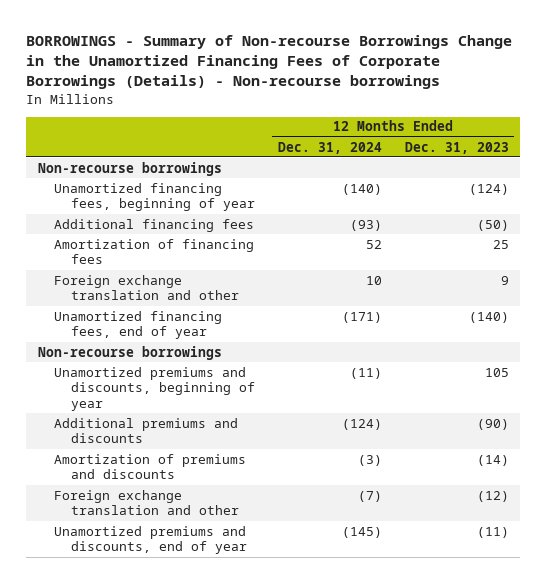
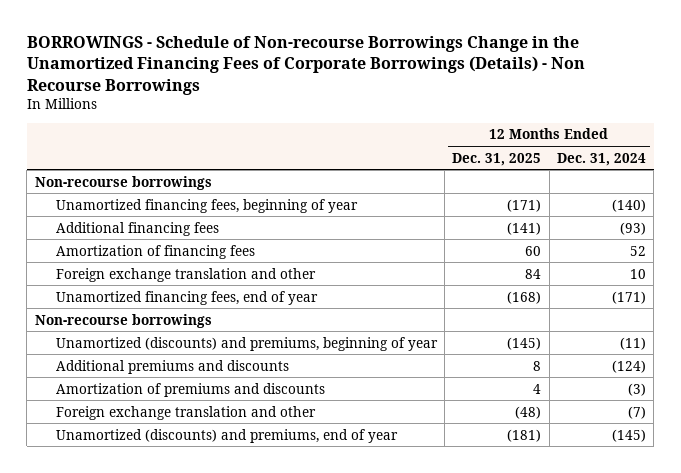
- BORROWINGS - Summary of Non-recourse Borrowings Change in the Unamortized Financing Fees of Corporate Borrowings (Details) - Non-recourse borrowings
+ BORROWINGS - Schedule of Non-recourse Borrowings Change in the Unamortized Financing Fees of Corporate Borrowings (Details) - Non Recourse Borrowings
- | 12 Months Ended Dec. 31, 2024 | 12 Months Ended Dec. 31, 2023
+ | 12 Months Ended Dec. 31, 2025 | 12 Months Ended Dec. 31, 2024
- Unamortized premiums and discounts, beginning of year | (11) | 105
+ Unamortized (discounts) and premiums, beginning of year | (145) | (11)
- Unamortized premiums and discounts, end of year | (145) | (11)
+ Unamortized (discounts) and premiums, end of year | (181) | (145)

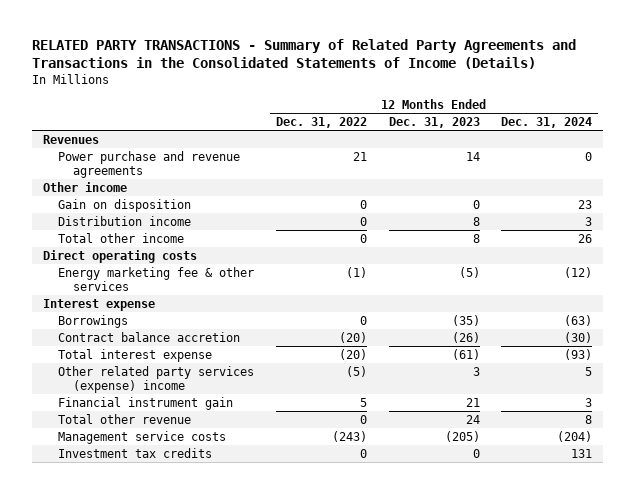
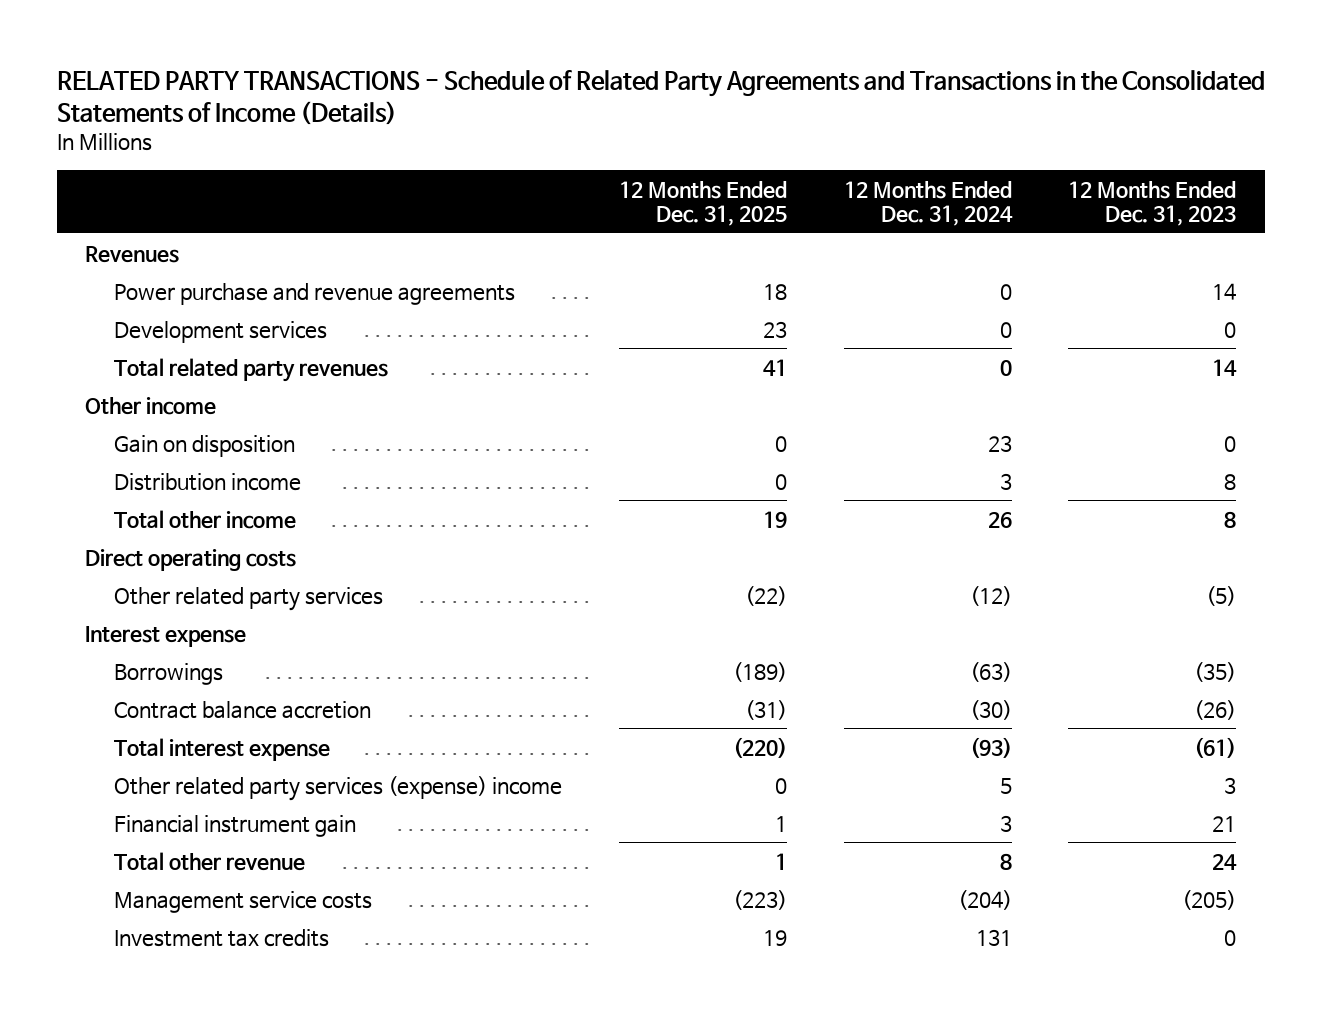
- RELATED PARTY TRANSACTIONS - Summary of Related Party Agreements and Transactions in the Consolidated Statements of Income (Details)
+ RELATED PARTY TRANSACTIONS - Schedule of Related Party Agreements and Transactions in the Consolidated Statements of Income (Details)
- | 12 Months Ended Dec. 31, 2022 | 12 Months Ended Dec. 31, 2023 | 12 Months Ended Dec. 31, 2024
+ | 12 Months Ended Dec. 31, 2025 | 12 Months Ended Dec. 31, 2024 | 12 Months Ended Dec. 31, 2023
+ Development services | 23 | 0 | 0
+ Total related party revenues | 41 | 0 | 14
- Energy marketing fee & other services | (1) | (5) | (12)
+ Other related party services | (22) | (12) | (5)

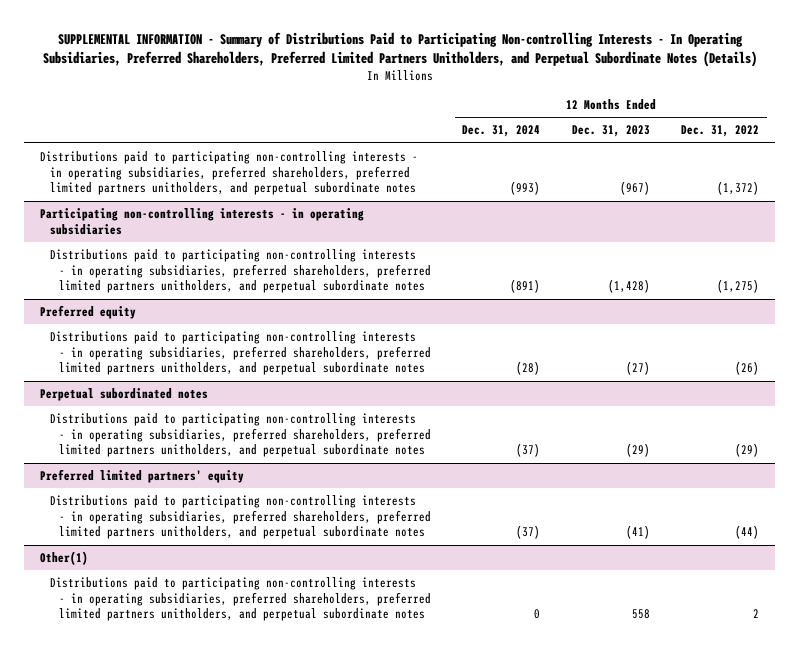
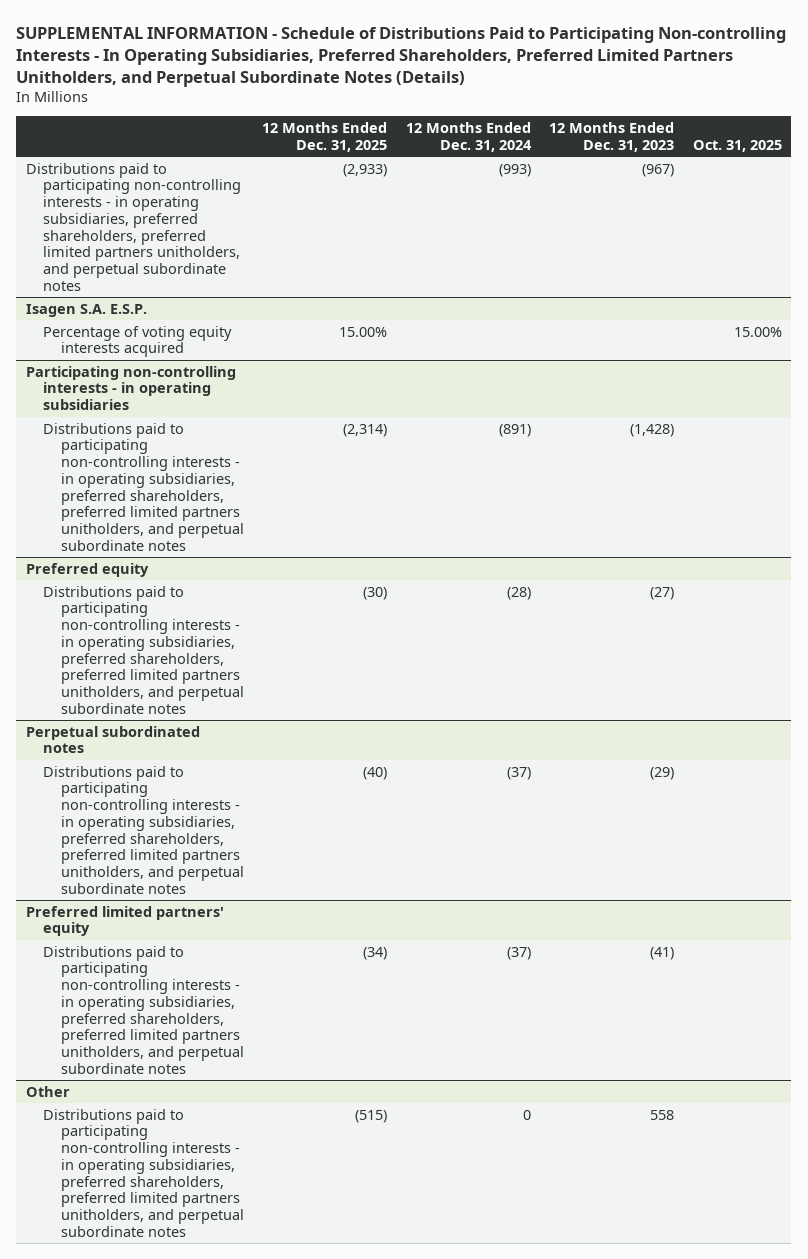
- SUPPLEMENTAL INFORMATION - Summary of Distributions Paid to Participating Non-controlling Interests - In Operating Subsidiaries, Preferred Shareholders, Preferred Limited Partners Unitholders, and Perpetual Subordinate Notes (Details)
+ SUPPLEMENTAL INFORMATION - Schedule of Distributions Paid to Participating Non-controlling Interests - In Operating Subsidiaries, Preferred Shareholders, Preferred Limited Partners Unitholders, and Perpetual Subordinate Notes (Details)
- | 12 Months Ended Dec. 31, 2024 | 12 Months Ended Dec. 31, 2023 | 12 Months Ended Dec. 31, 2022
+ | 12 Months Ended Dec. 31, 2025 | 12 Months Ended Dec. 31, 2024 | 12 Months Ended Dec. 31, 2023 | Oct. 31, 2025
+ Isagen S.A. E.S.P.
+ Percentage of voting equity interests acquired | 15.00% | | | 15.00%
- Other(1)
+ Other

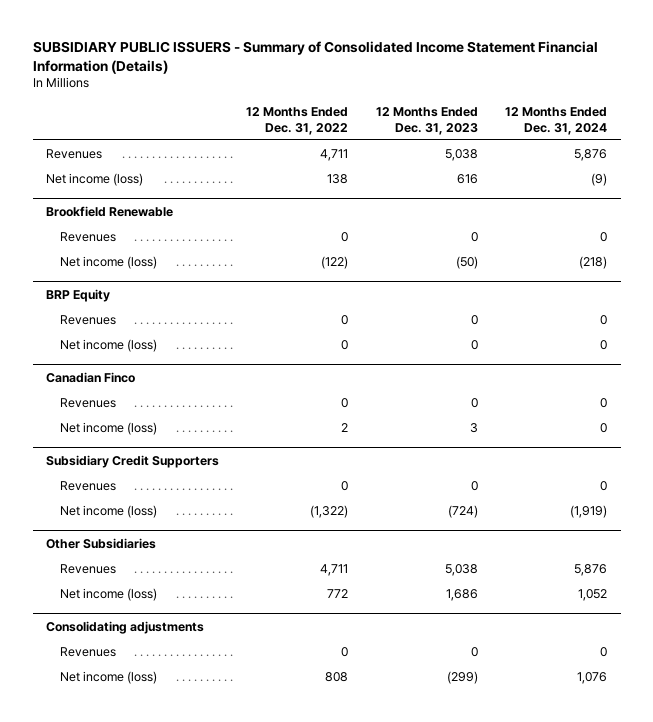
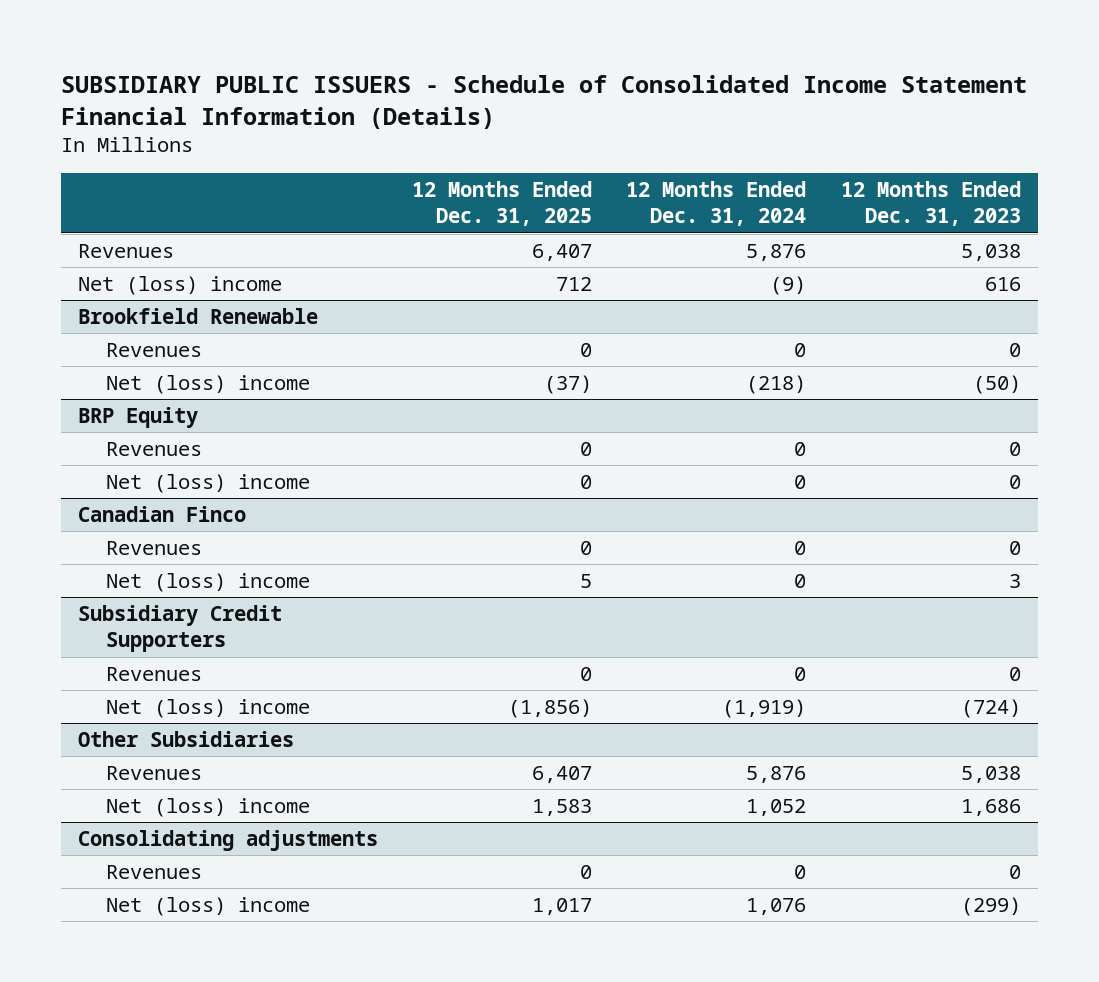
- SUBSIDIARY PUBLIC ISSUERS - Summary of Consolidated Income Statement Financial Information (Details)
+ SUBSIDIARY PUBLIC ISSUERS - Schedule of Consolidated Income Statement Financial Information (Details)
- | 12 Months Ended Dec. 31, 2022 | 12 Months Ended Dec. 31, 2023 | 12 Months Ended Dec. 31, 2024
+ | 12 Months Ended Dec. 31, 2025 | 12 Months Ended Dec. 31, 2024 | 12 Months Ended Dec. 31, 2023
- Net income (loss) | 138 | 616 | (9)
+ Net (loss) income | 712 | (9) | 616
@ Brookfield Renewable
- Net income (loss) | (122) | (50) | (218)
+ Net (loss) income | (37) | (218) | (50)
@ BRP Equity
- Net income (loss) | 0 | 0 | 0
+ Net (loss) income | 0 | 0 | 0
@ Canadian Finco
- Net income (loss) | 2 | 3 | 0
+ Net (loss) income | 5 | 0 | 3
@ Subsidiary Credit Supporters
- Net income (loss) | (1,322) | (724) | (1,919)
+ Net (loss) income | (1,856) | (1,919) | (724)
@ Other Subsidiaries
- Net income (loss) | 772 | 1,686 | 1,052
+ Net (loss) income | 1,583 | 1,052 | 1,686
@ Consolidating adjustments
- Net income (loss) | 808 | (299) | 1,076
+ Net (loss) income | 1,017 | 1,076 | (299)

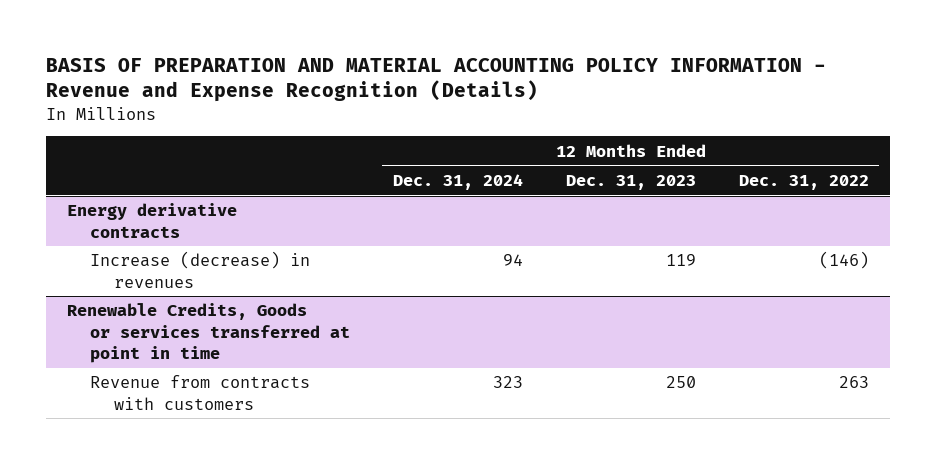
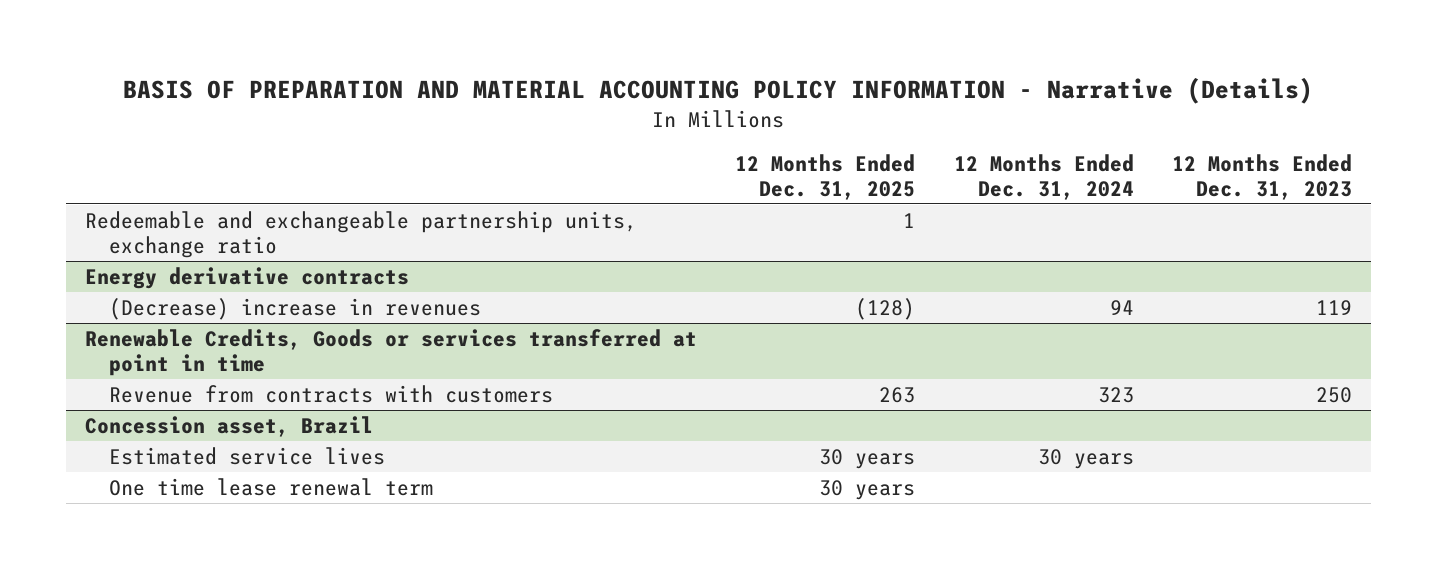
- BASIS OF PREPARATION AND MATERIAL ACCOUNTING POLICY INFORMATION - Revenue and Expense Recognition (Details)
+ BASIS OF PREPARATION AND MATERIAL ACCOUNTING POLICY INFORMATION - Narrative (Details)
- | 12 Months Ended Dec. 31, 2024 | 12 Months Ended Dec. 31, 2023 | 12 Months Ended Dec. 31, 2022
+ | 12 Months Ended Dec. 31, 2025 | 12 Months Ended Dec. 31, 2024 | 12 Months Ended Dec. 31, 2023
+ Redeemable and exchangeable partnership units, exchange ratio | 1 | |
@ Energy derivative contracts
- Increase (decrease) in revenues | 94 | 119 | (146)
+ (Decrease) increase in revenues | (128) | 94 | 119
+ Concession asset, Brazil
+ Estimated service lives | 30 years | 30 years |
+ One time lease renewal term | 30 years | |

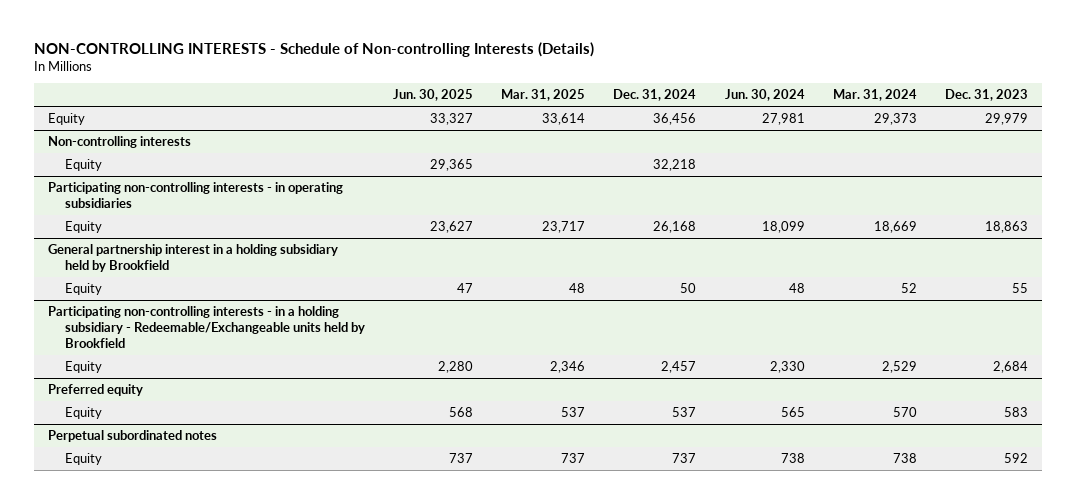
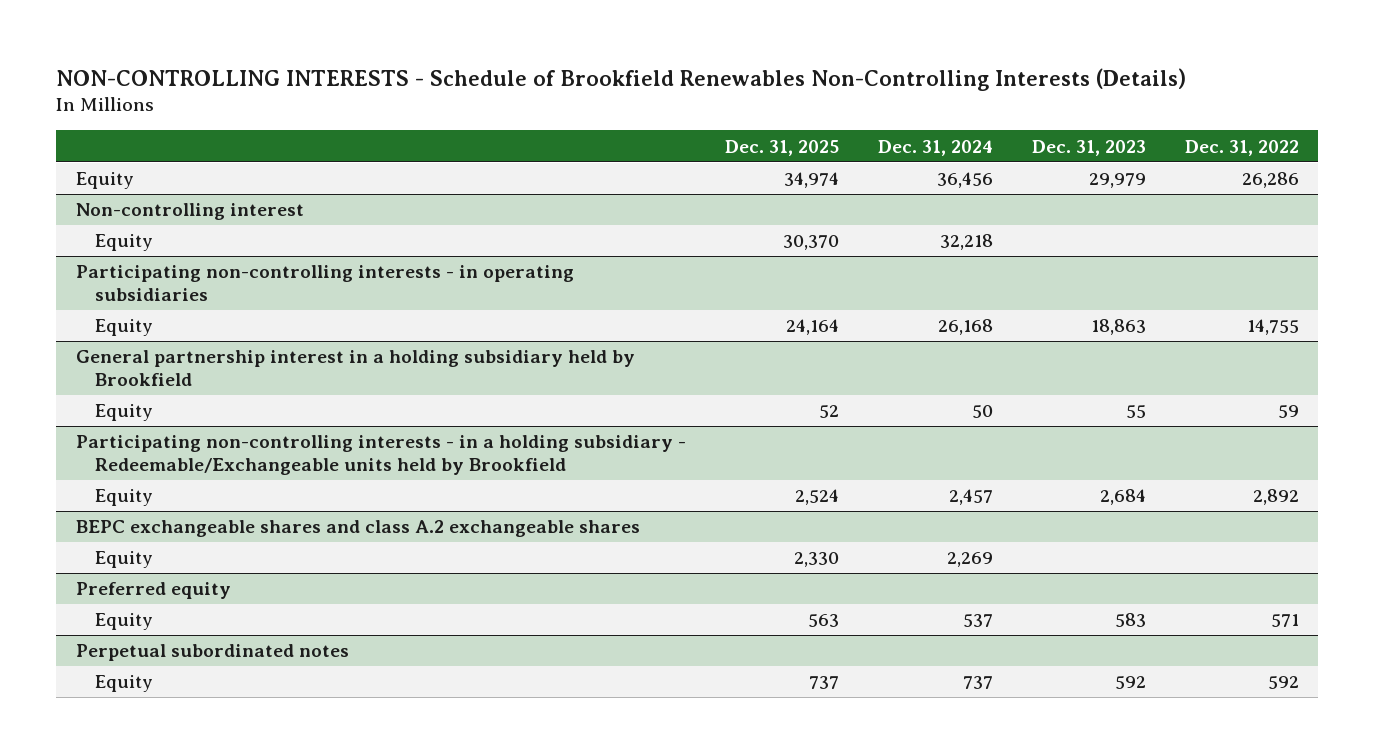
- NON-CONTROLLING INTERESTS - Schedule of Non-controlling Interests (Details)
+ NON-CONTROLLING INTERESTS - Schedule of Brookfield Renewables Non-Controlling Interests (Details)
- | Jun. 30, 2025 | Mar. 31, 2025 | Dec. 31, 2024 | Jun. 30, 2024 | Mar. 31, 2024 | Dec. 31, 2023
+ | Dec. 31, 2025 | Dec. 31, 2024 | Dec. 31, 2023 | Dec. 31, 2022
- Non-controlling interests
+ Non-controlling interest
+ BEPC exchangeable shares and class A.2 exchangeable shares
+ Equity | 2,330 | 2,269 | |

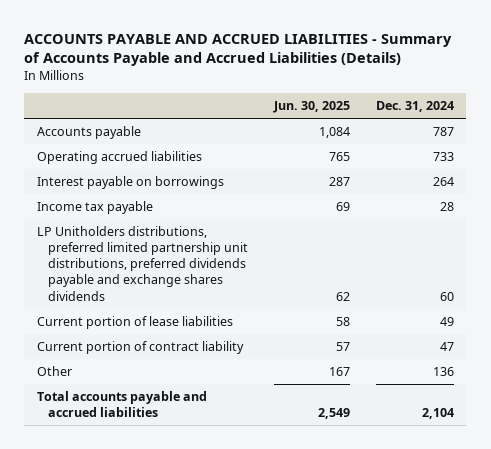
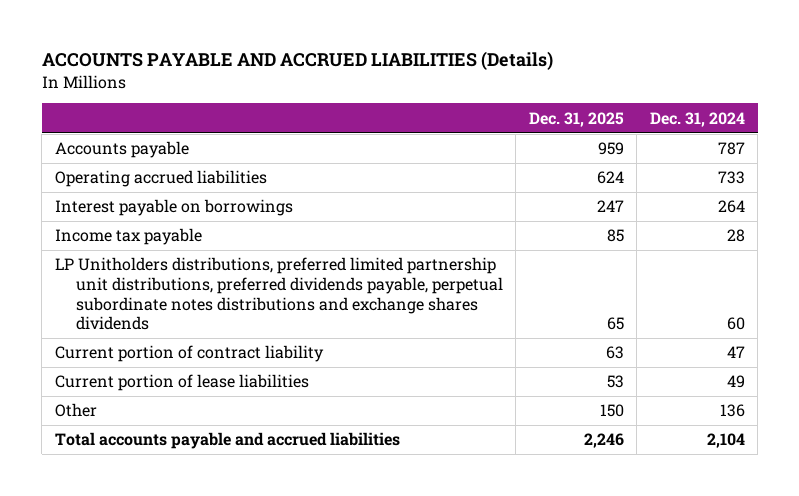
- ACCOUNTS PAYABLE AND ACCRUED LIABILITIES - Summary of Accounts Payable and Accrued Liabilities (Details)
+ ACCOUNTS PAYABLE AND ACCRUED LIABILITIES (Details)
- | Jun. 30, 2025 | Dec. 31, 2024
+ | Dec. 31, 2025 | Dec. 31, 2024
- LP Unitholders distributions, preferred limited partnership unit distributions, preferred dividends payable and exchange shares dividends | 62 | 60
+ LP Unitholders distributions, preferred limited partnership unit distributions, preferred dividends payable, perpetual subordinate notes distributions and exchange shares dividends | 65 | 60
moved down: Current portion of lease liabilities | 53 | 49

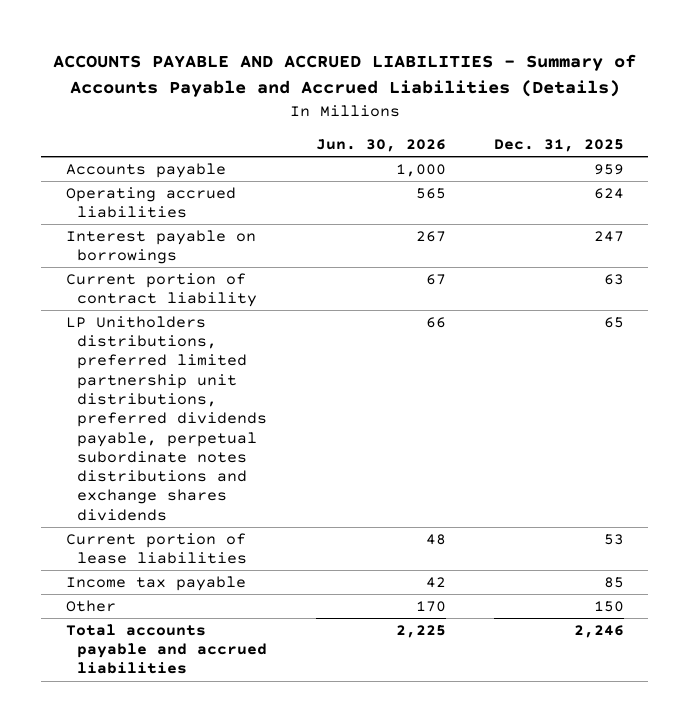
- ACCOUNTS PAYABLE AND ACCRUED LIABILITIES (Details)
+ ACCOUNTS PAYABLE AND ACCRUED LIABILITIES - Summary of Accounts Payable and Accrued Liabilities (Details)
- | Dec. 31, 2025 | Dec. 31, 2024
+ | Jun. 30, 2026 | Dec. 31, 2025
moved down: LP Unitholders distributions, preferred limited partnership unit distributions, preferred dividends payable, perpetual subordinate notes distributions and exchange shares dividends | 66 | 65
moved down: Income tax payable | 42 | 85

